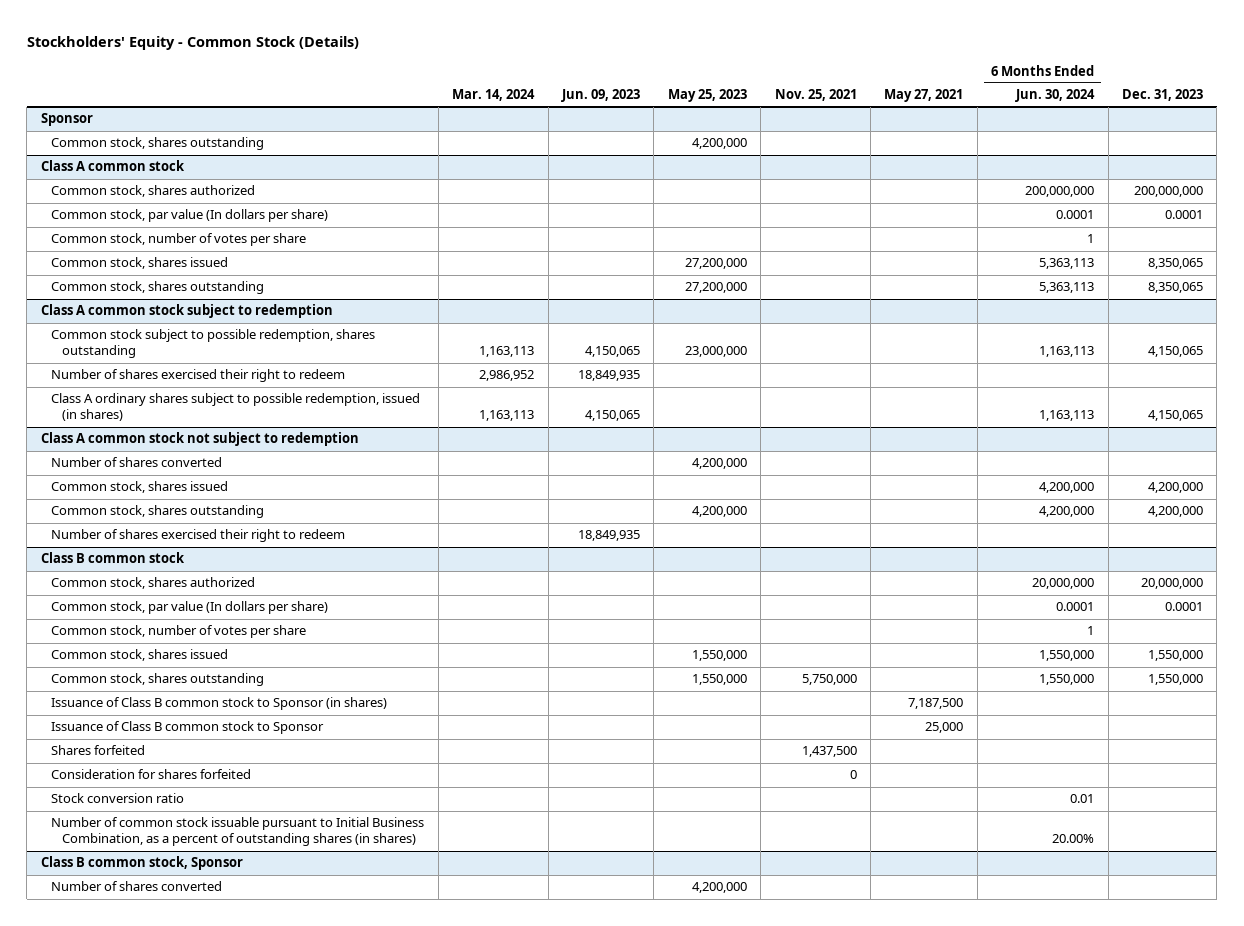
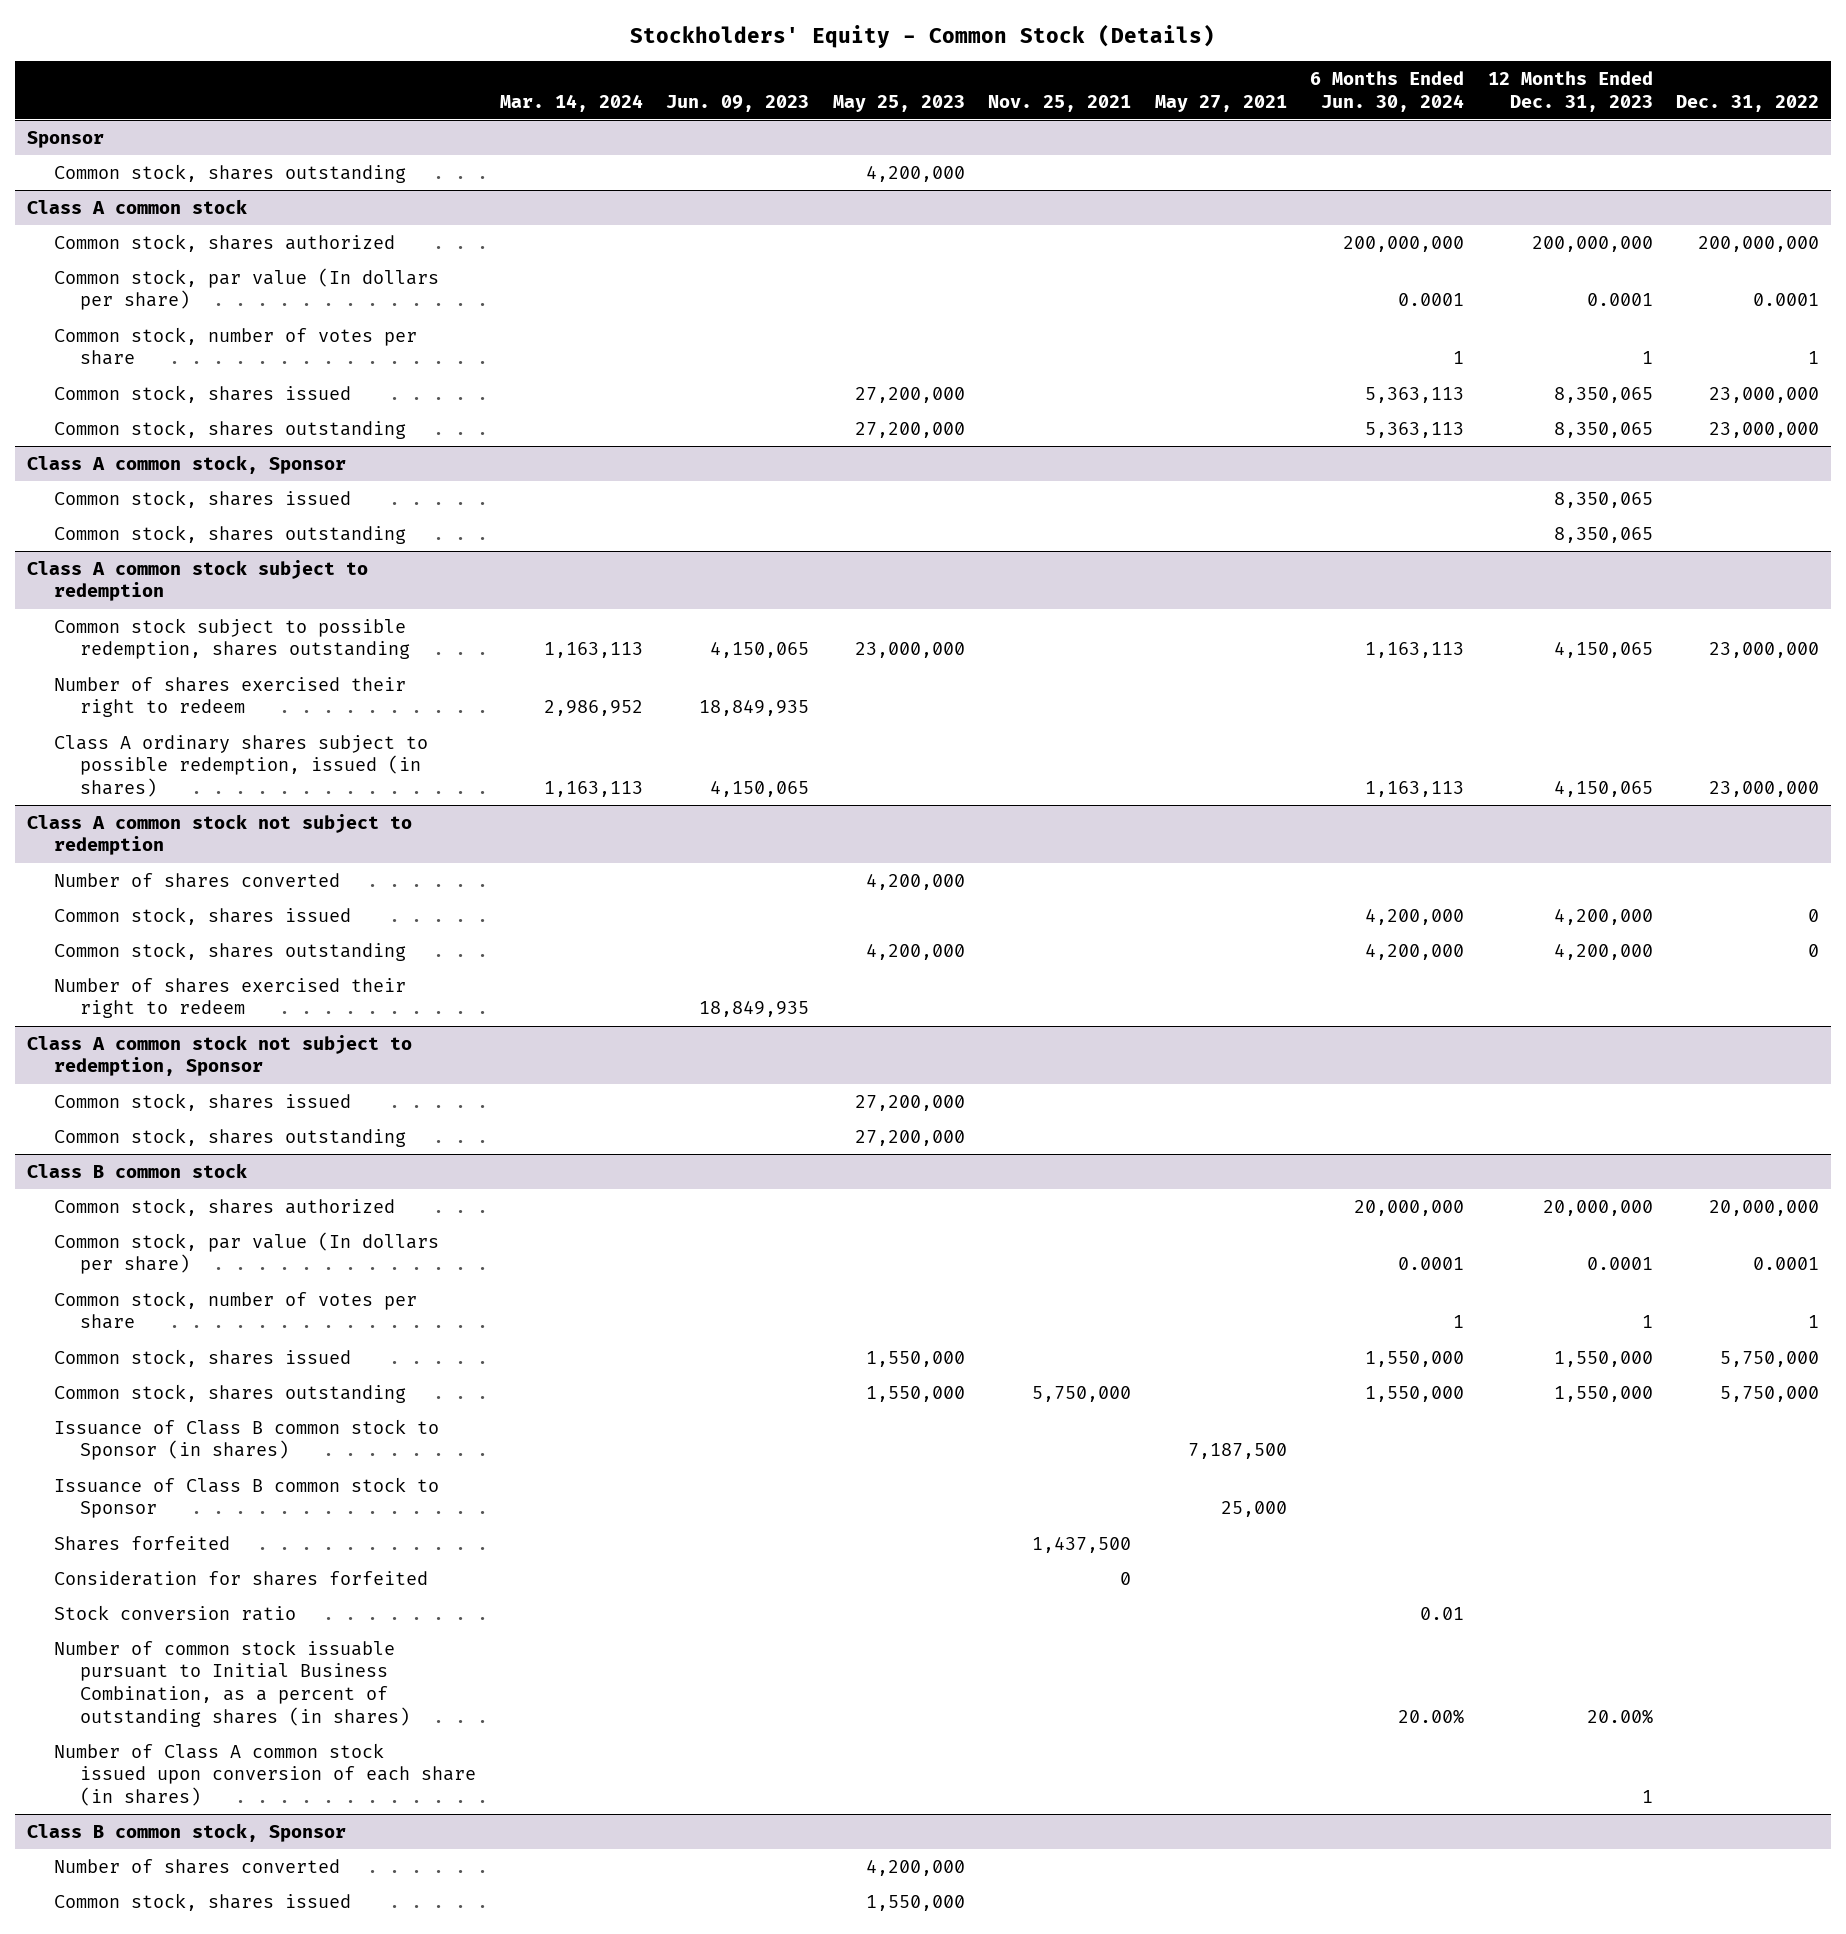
- | Mar. 14, 2024 | Jun. 09, 2023 | May 25, 2023 | Nov. 25, 2021 | May 27, 2021 | 6 Months Ended Jun. 30, 2024 | Dec. 31, 2023
+ | Mar. 14, 2024 | Jun. 09, 2023 | May 25, 2023 | Nov. 25, 2021 | May 27, 2021 | 6 Months Ended Jun. 30, 2024 | 12 Months Ended Dec. 31, 2023 | Dec. 31, 2022
+ Class A common stock, Sponsor
+ Common stock, shares issued | | | | | | | 8,350,065 |
+ Common stock, shares outstanding | | | | | | | 8,350,065 |
+ Class A common stock not subject to redemption, Sponsor
+ Common stock, shares issued | | | 27,200,000 | | | | |
+ Common stock, shares outstanding | | | 27,200,000 | | | | |
@ Class B common stock
+ Number of Class A common stock issued upon conversion of each share (in shares) | | | | | | | 1 |
@ Class B common stock, Sponsor
+ Common stock, shares issued | | | 1,550,000 | | | | |

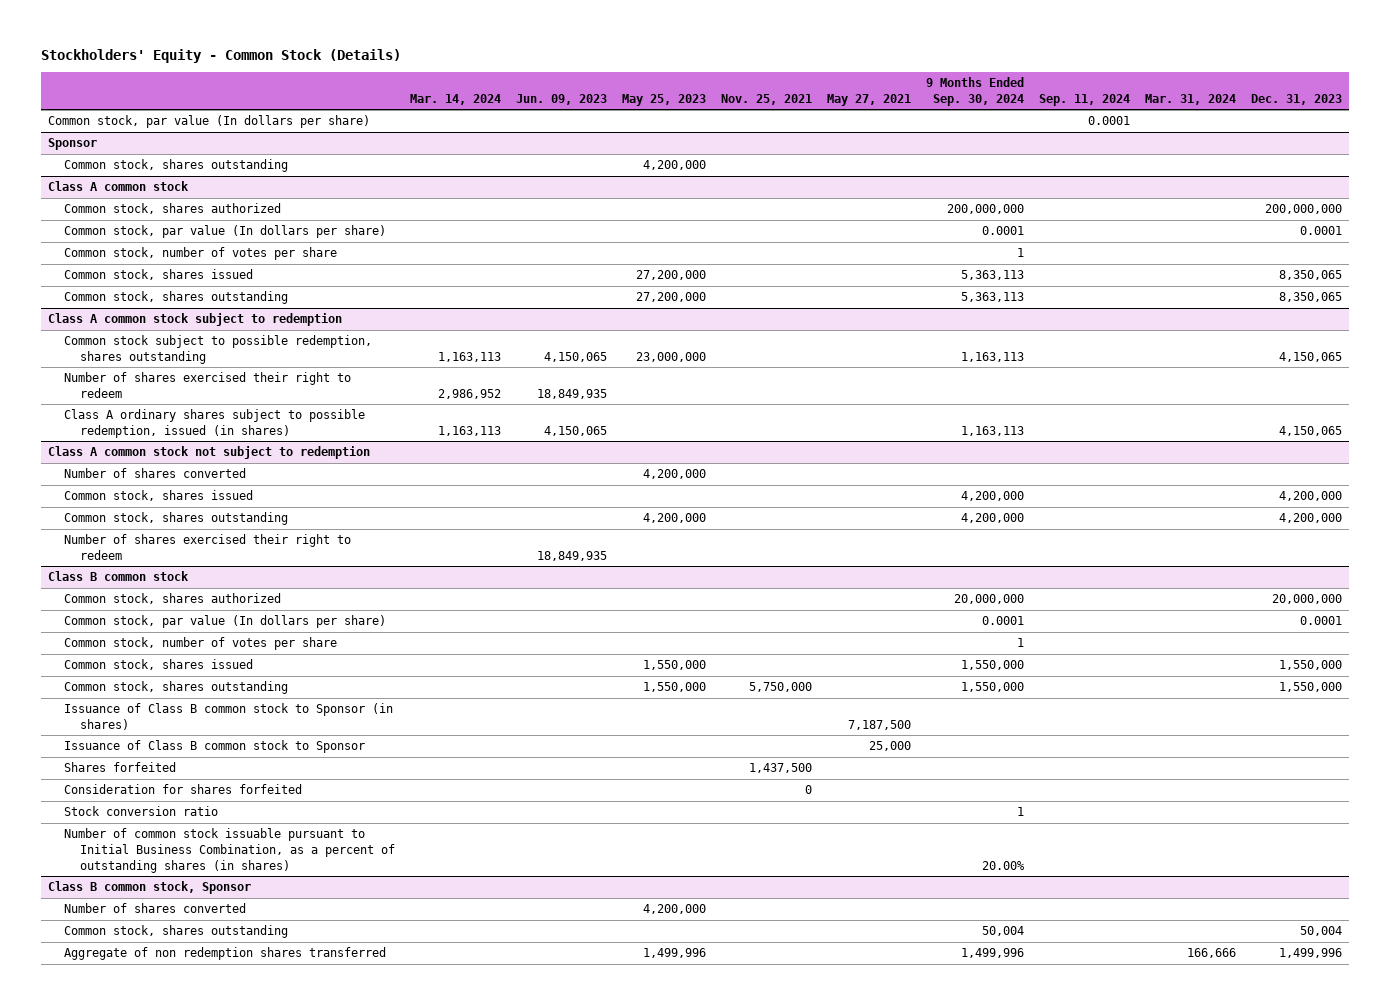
- | Mar. 14, 2024 | Jun. 09, 2023 | May 25, 2023 | Nov. 25, 2021 | May 27, 2021 | 6 Months Ended Jun. 30, 2024 | 12 Months Ended Dec. 31, 2023 | Dec. 31, 2022
+ | Mar. 14, 2024 | Jun. 09, 2023 | May 25, 2023 | Nov. 25, 2021 | May 27, 2021 | 9 Months Ended Sep. 30, 2024 | Sep. 11, 2024 | Mar. 31, 2024 | Dec. 31, 2023
+ Common stock, par value (In dollars per share) | | | | | | | 0.0001 | |
- Class A common stock, Sponsor
- Common stock, shares issued | | | | | | | 8,350,065 |
- Common stock, shares outstanding | | | | | | | 8,350,065 |
- Class A common stock not subject to redemption, Sponsor
- Common stock, shares issued | | | 27,200,000 | | | | |
- Common stock, shares outstanding | | | 27,200,000 | | | | |
@ Class B common stock
- Number of Class A common stock issued upon conversion of each share (in shares) | | | | | | | 1 |
@ Class B common stock, Sponsor
- Common stock, shares issued | | | 1,550,000 | | | | |
+ Common stock, shares outstanding | | | | | | 50,004 | | | 50,004
+ Aggregate of non redemption shares transferred | | | 1,499,996 | | | 1,499,996 | | 166,666 | 1,499,996

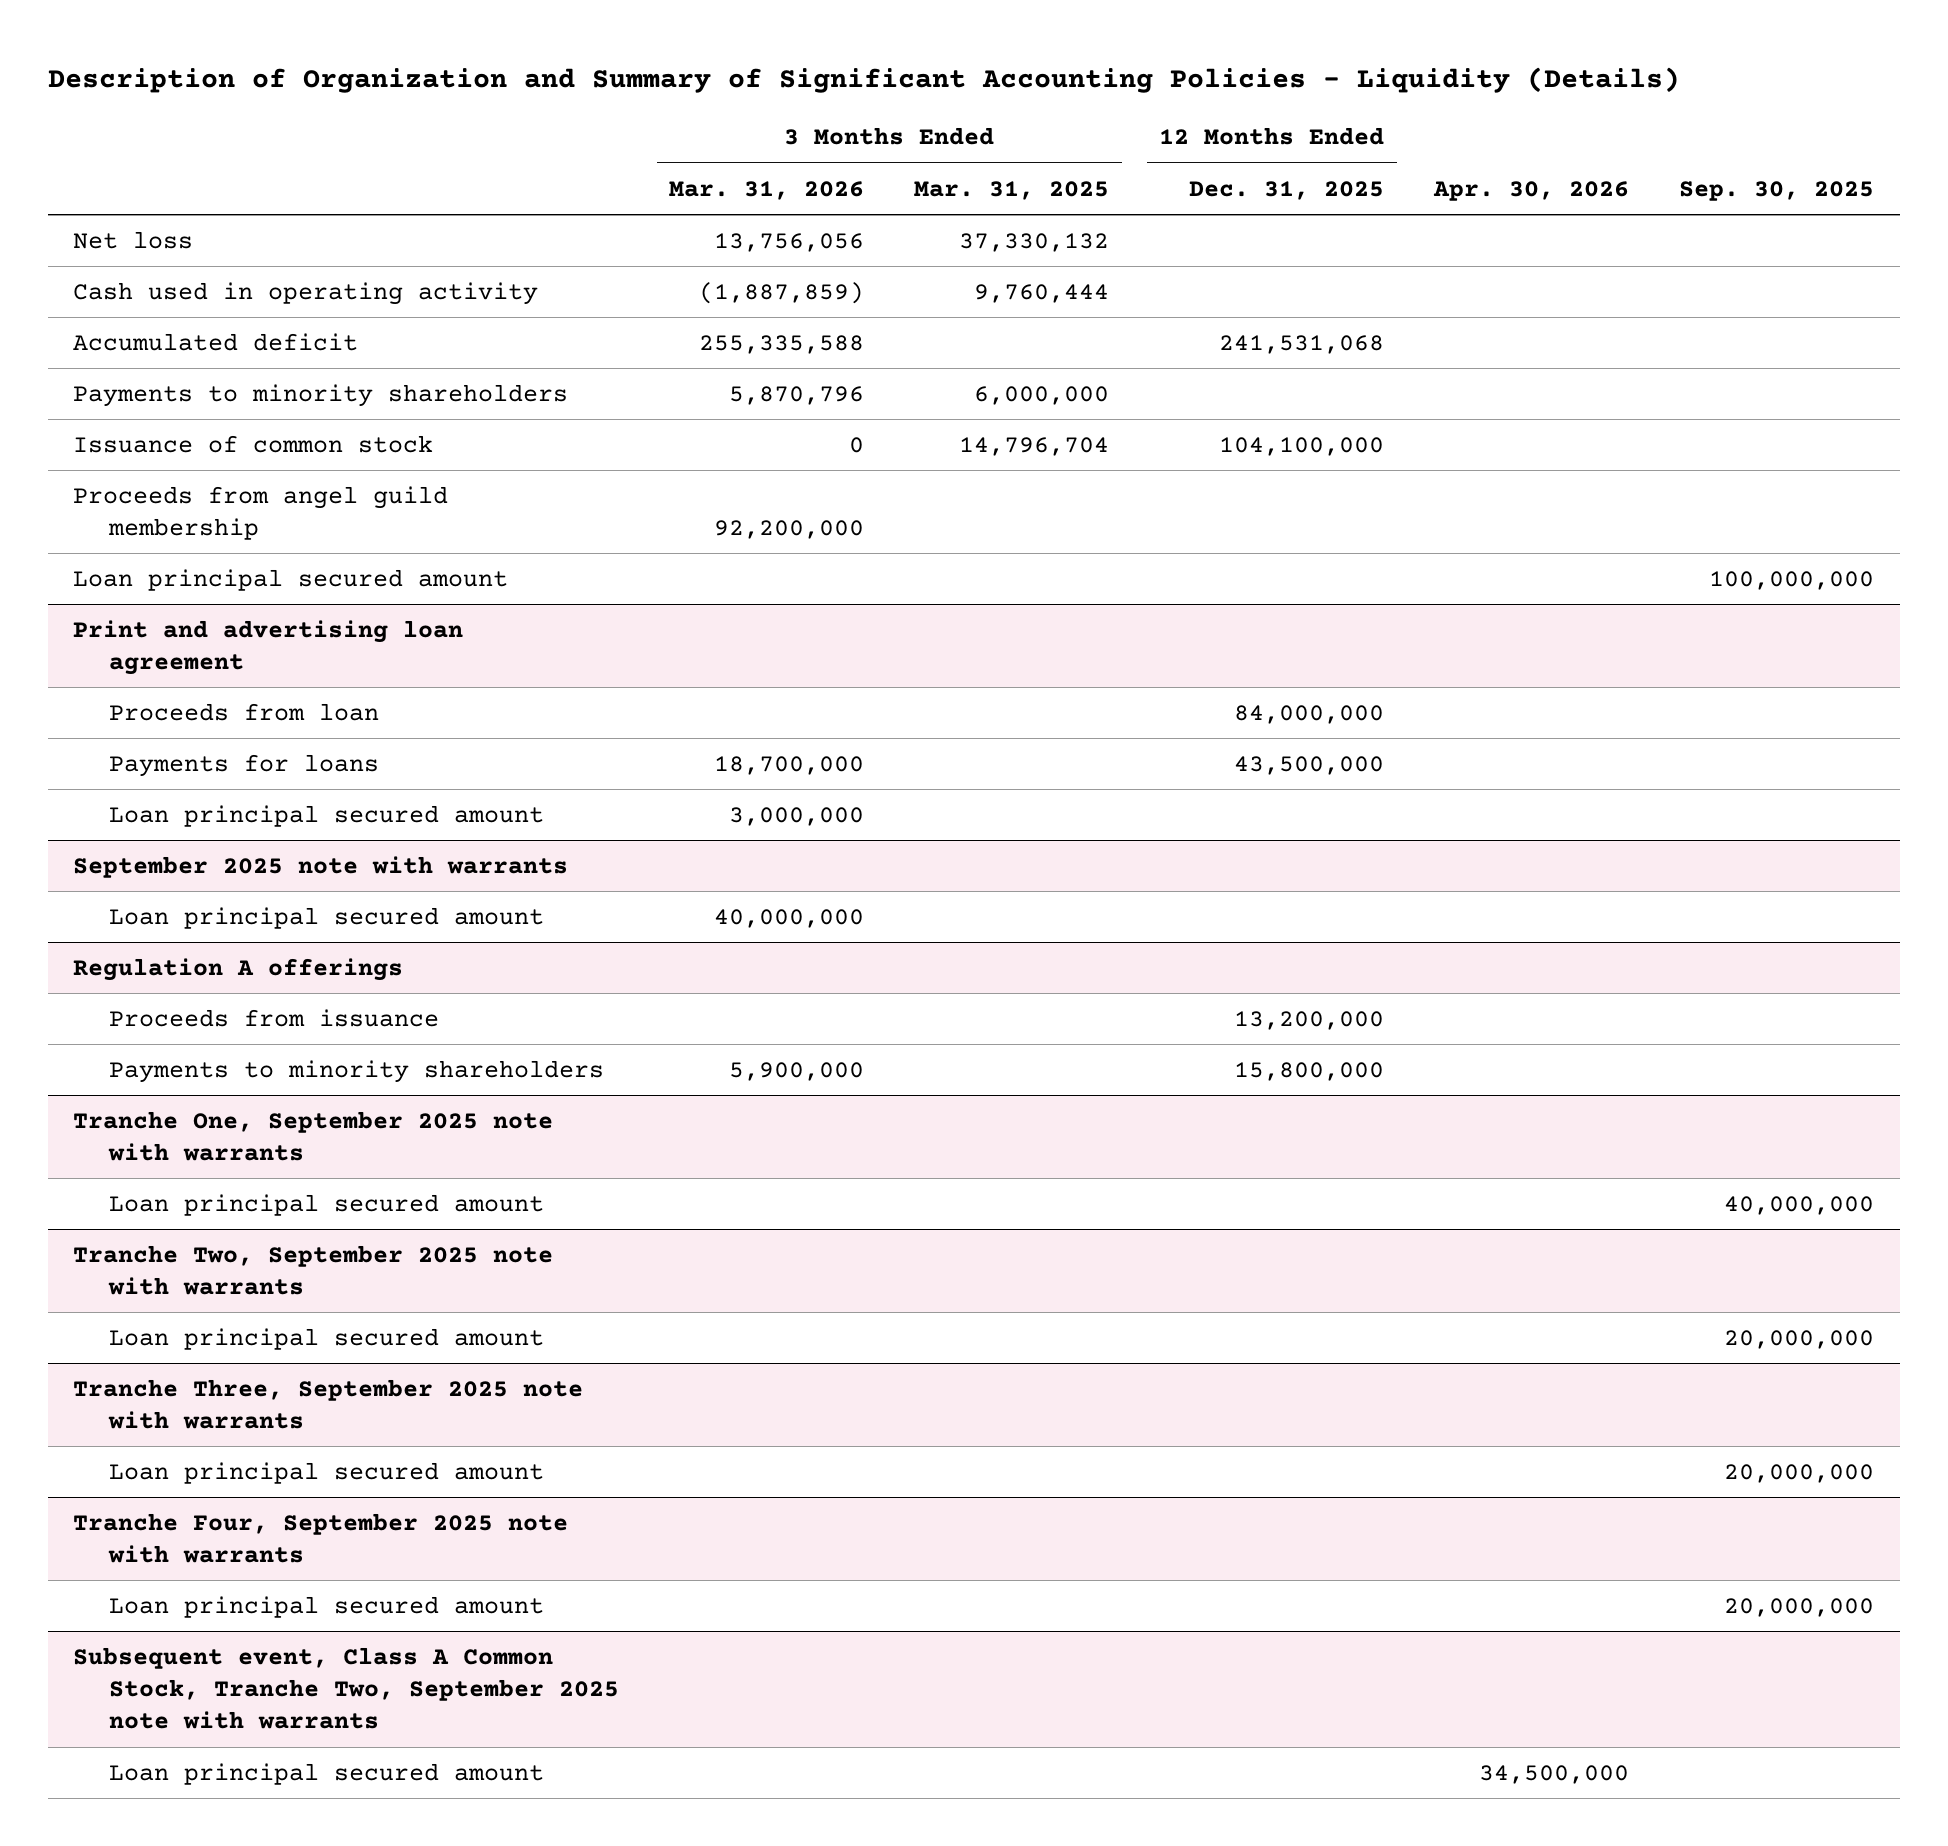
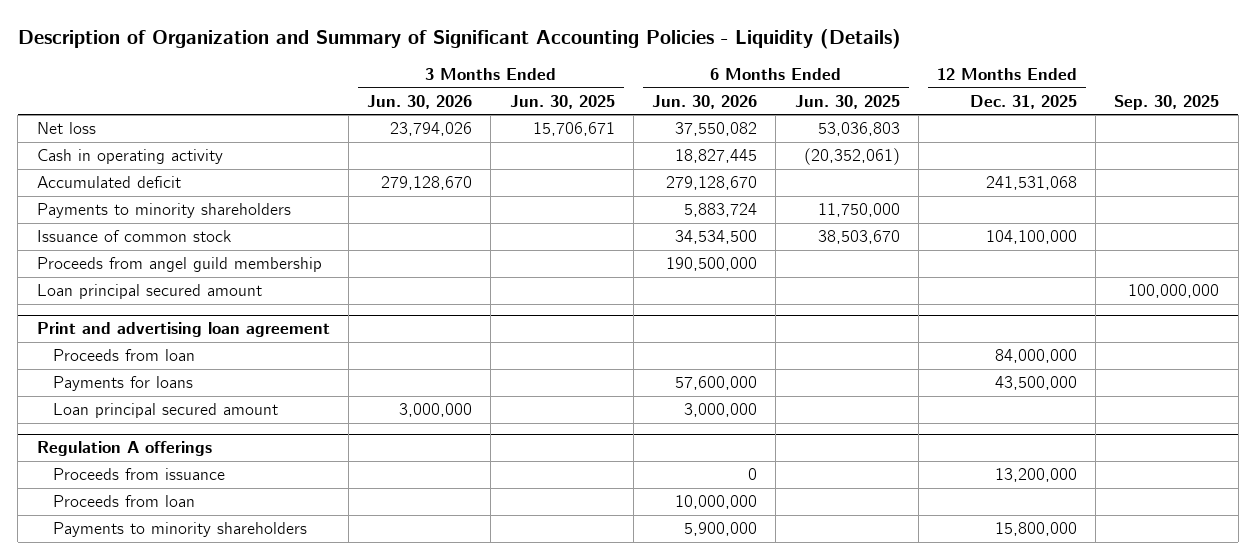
- | 3 Months Ended Mar. 31, 2026 | 3 Months Ended Mar. 31, 2025 | 12 Months Ended Dec. 31, 2025 | Apr. 30, 2026 | Sep. 30, 2025
+ | 3 Months Ended Jun. 30, 2026 | 3 Months Ended Jun. 30, 2025 | 6 Months Ended Jun. 30, 2026 | 6 Months Ended Jun. 30, 2025 | 12 Months Ended Dec. 31, 2025 | Sep. 30, 2025
- Cash used in operating activity | (1,887,859) | 9,760,444 | | |
+ Cash in operating activity | | | 18,827,445 | (20,352,061) | |
- September 2025 note with warrants
- Loan principal secured amount | 40,000,000 | | | |
@ Regulation A offerings
+ Proceeds from loan | | | 10,000,000 | | |
- Tranche One, September 2025 note with warrants
- Loan principal secured amount | | | | | 40,000,000
- Tranche Two, September 2025 note with warrants
- Loan principal secured amount | | | | | 20,000,000
- Tranche Three, September 2025 note with warrants
- Loan principal secured amount | | | | | 20,000,000
- Tranche Four, September 2025 note with warrants
- Loan principal secured amount | | | | | 20,000,000
- Subsequent event, Class A Common Stock, Tranche Two, September 2025 note with warrants
- Loan principal secured amount | | | | 34,500,000 |

